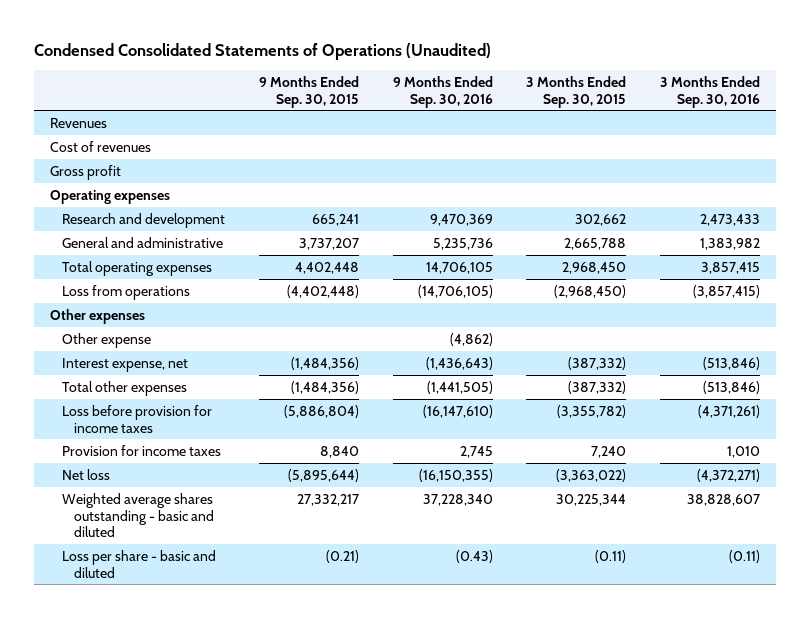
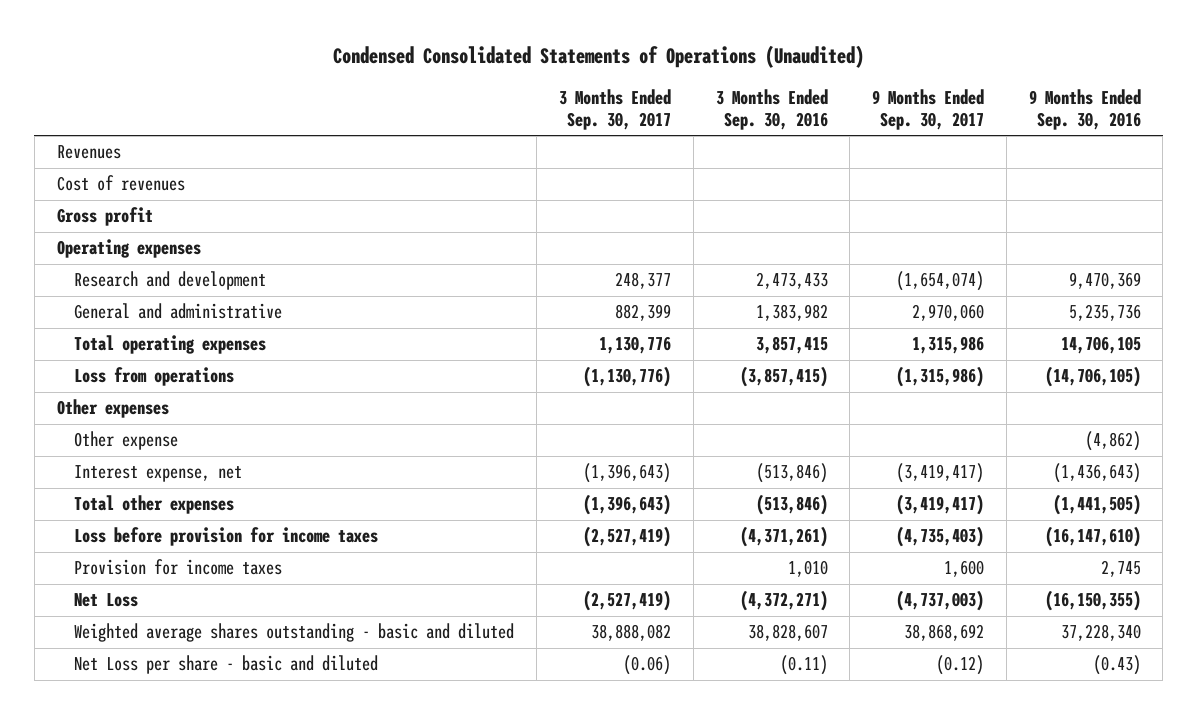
- | 9 Months Ended Sep. 30, 2015 | 9 Months Ended Sep. 30, 2016 | 3 Months Ended Sep. 30, 2015 | 3 Months Ended Sep. 30, 2016
+ | 3 Months Ended Sep. 30, 2017 | 3 Months Ended Sep. 30, 2016 | 9 Months Ended Sep. 30, 2017 | 9 Months Ended Sep. 30, 2016
- Net loss | (5,895,644) | (16,150,355) | (3,363,022) | (4,372,271)
+ Net Loss | (2,527,419) | (4,372,271) | (4,737,003) | (16,150,355)
- Loss per share - basic and diluted | (0.21) | (0.43) | (0.11) | (0.11)
+ Net Loss per share - basic and diluted | (0.06) | (0.11) | (0.12) | (0.43)

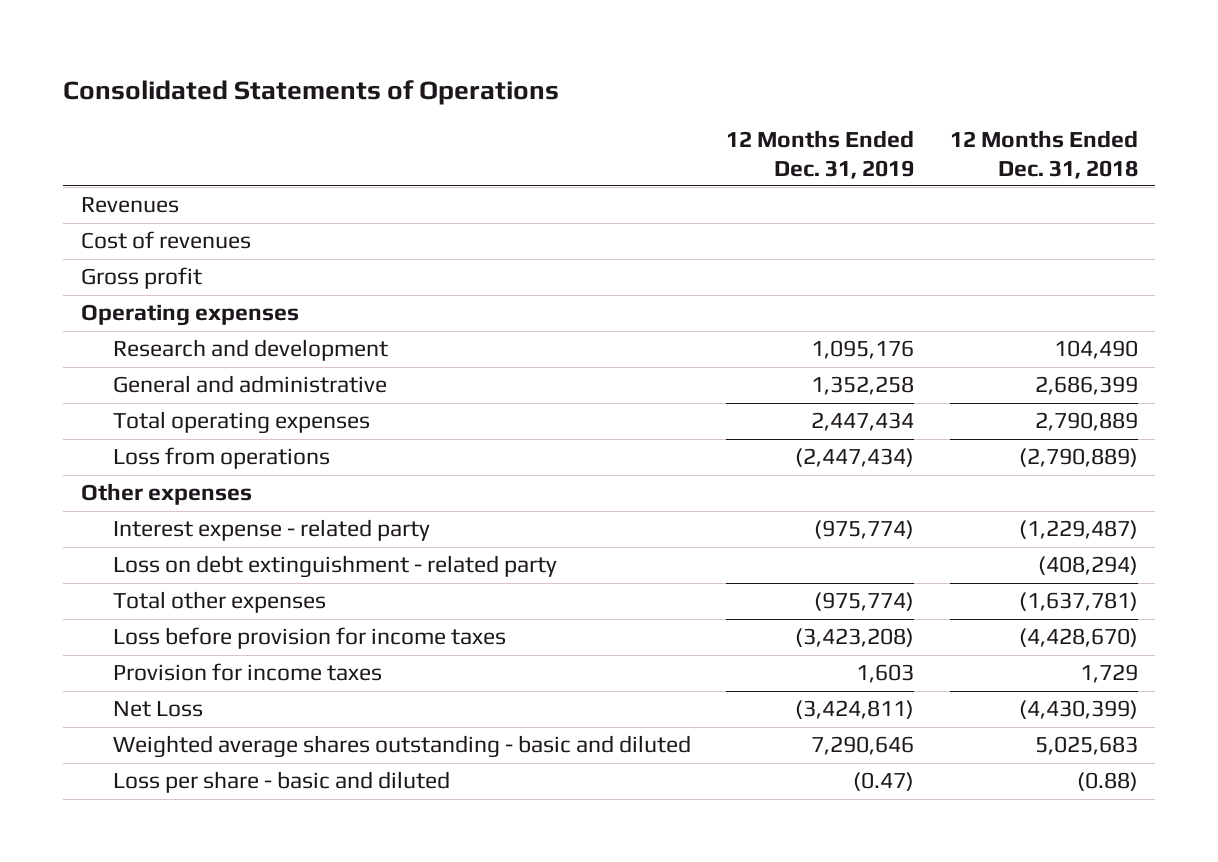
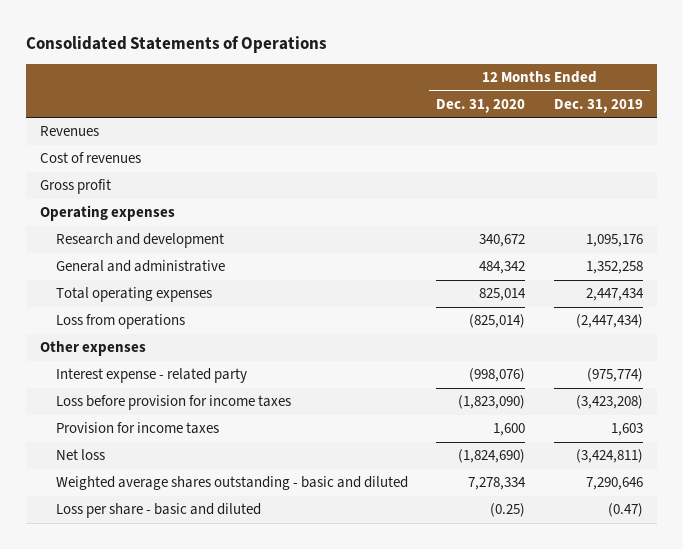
- | 12 Months Ended Dec. 31, 2019 | 12 Months Ended Dec. 31, 2018
+ | 12 Months Ended Dec. 31, 2020 | 12 Months Ended Dec. 31, 2019
- Loss on debt extinguishment - related party | | (408,294)
- Total other expenses | (975,774) | (1,637,781)
- Net Loss | (3,424,811) | (4,430,399)
+ Net loss | (1,824,690) | (3,424,811)

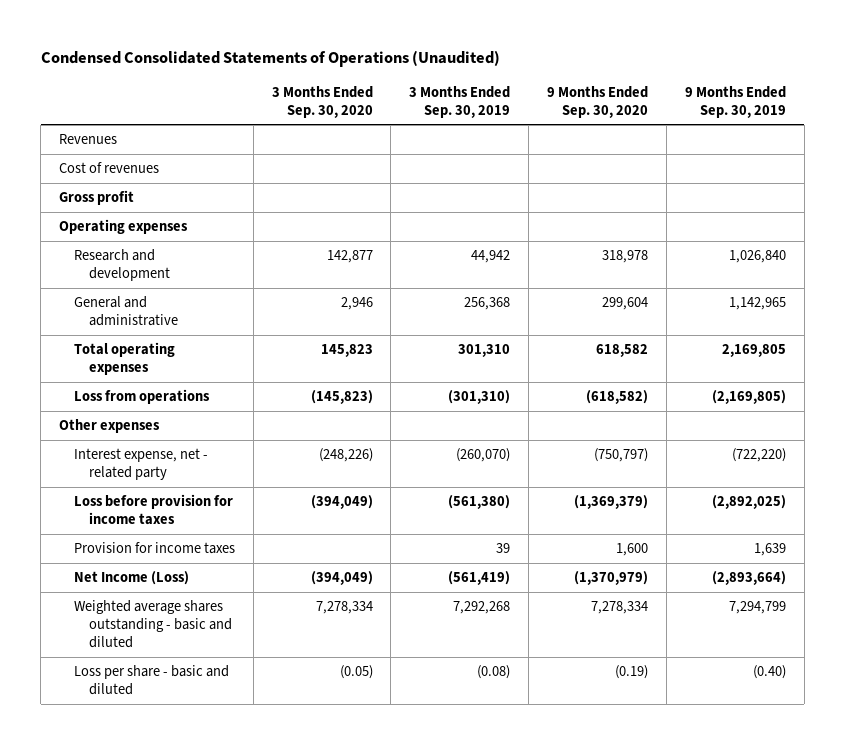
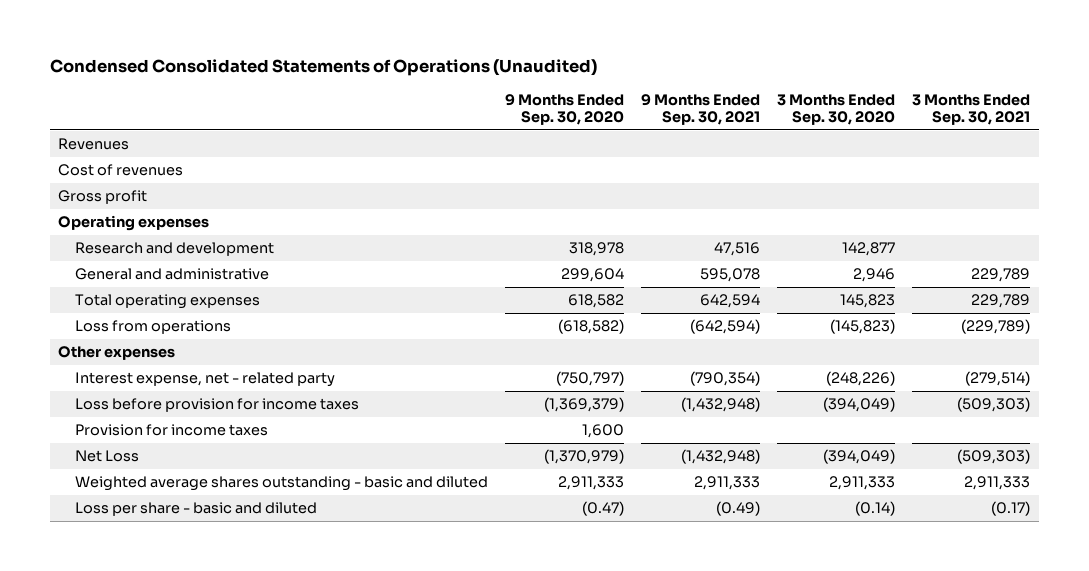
- | 3 Months Ended Sep. 30, 2020 | 3 Months Ended Sep. 30, 2019 | 9 Months Ended Sep. 30, 2020 | 9 Months Ended Sep. 30, 2019
+ | 9 Months Ended Sep. 30, 2020 | 9 Months Ended Sep. 30, 2021 | 3 Months Ended Sep. 30, 2020 | 3 Months Ended Sep. 30, 2021
- Net Income (Loss) | (394,049) | (561,419) | (1,370,979) | (2,893,664)
- Weighted average shares outstanding - basic and diluted | 7,278,334 | 7,292,268 | 7,278,334 | 7,294,799
- Loss per share - basic and diluted | (0.05) | (0.08) | (0.19) | (0.40)
+ Net Loss | (1,370,979) | (1,432,948) | (394,049) | (509,303)
+ Weighted average shares outstanding - basic and diluted | 2,911,333 | 2,911,333 | 2,911,333 | 2,911,333
+ Loss per share - basic and diluted | (0.47) | (0.49) | (0.14) | (0.17)

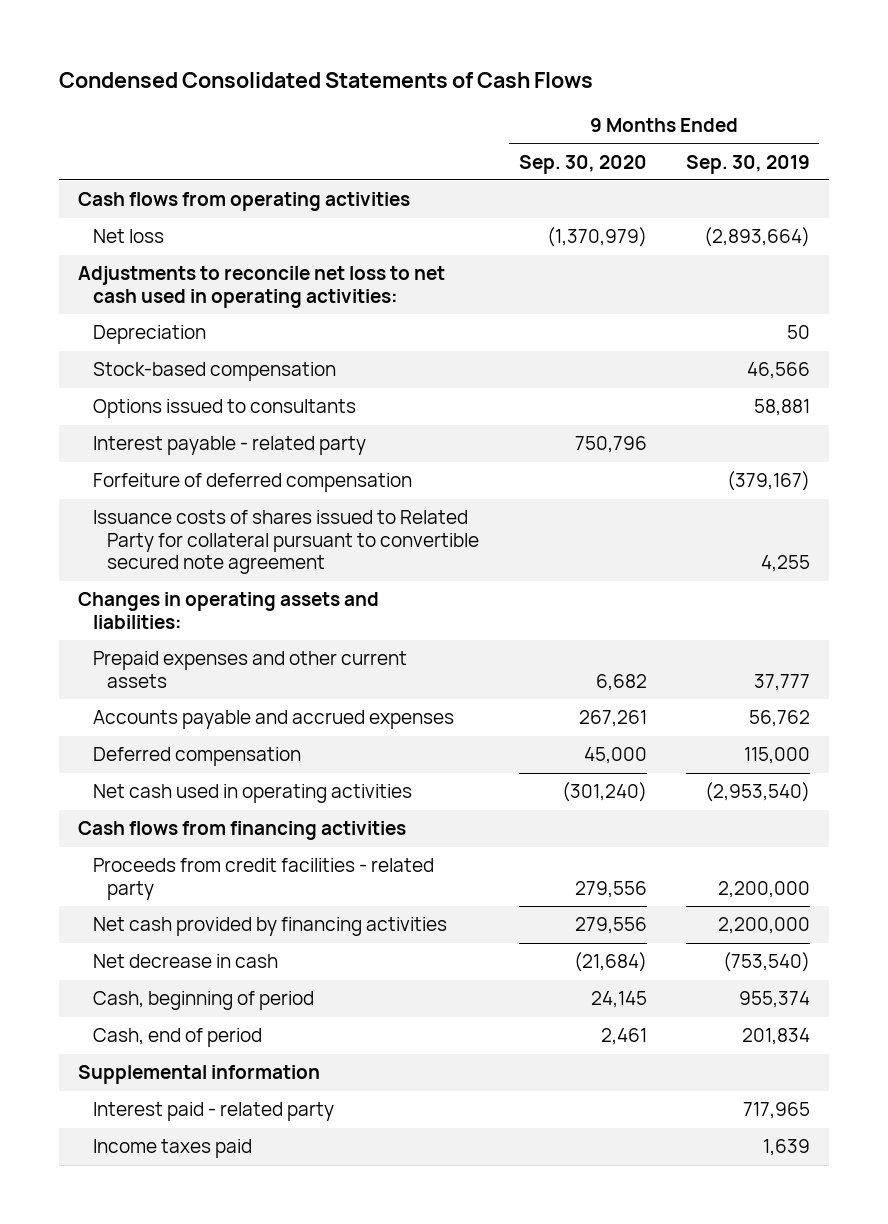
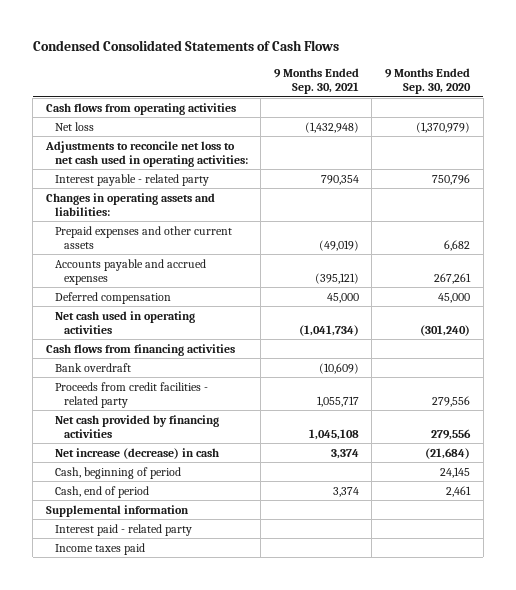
- | 9 Months Ended Sep. 30, 2020 | 9 Months Ended Sep. 30, 2019
+ | 9 Months Ended Sep. 30, 2021 | 9 Months Ended Sep. 30, 2020
- Depreciation | | 50
- Stock-based compensation | | 46,566
- Options issued to consultants | | 58,881
- Forfeiture of deferred compensation | | (379,167)
- Issuance costs of shares issued to Related Party for collateral pursuant to convertible secured note agreement | | 4,255
+ Bank overdraft | (10,609) |
- Net decrease in cash | (21,684) | (753,540)
+ Net increase (decrease) in cash | 3,374 | (21,684)

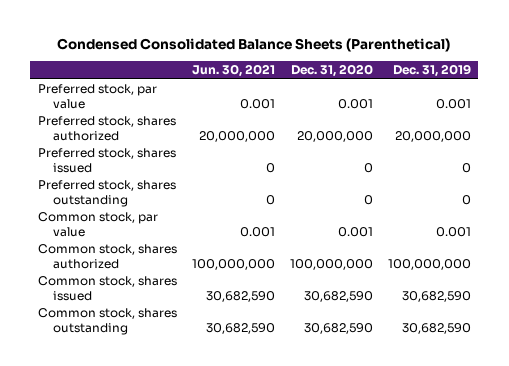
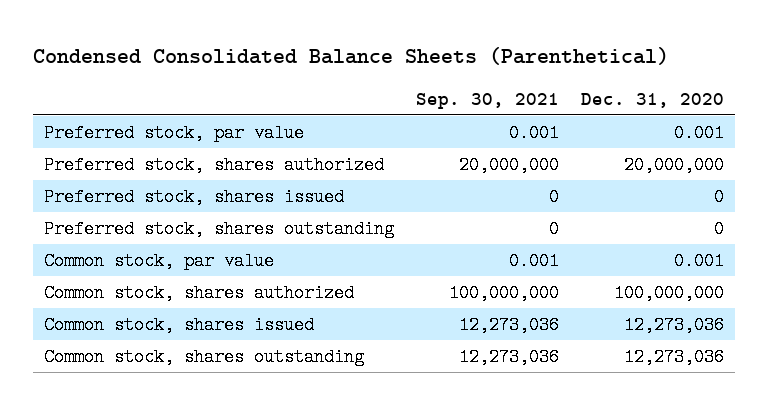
- | Jun. 30, 2021 | Dec. 31, 2020 | Dec. 31, 2019
+ | Sep. 30, 2021 | Dec. 31, 2020
- Common stock, shares issued | 30,682,590 | 30,682,590 | 30,682,590
- Common stock, shares outstanding | 30,682,590 | 30,682,590 | 30,682,590
+ Common stock, shares issued | 12,273,036 | 12,273,036
+ Common stock, shares outstanding | 12,273,036 | 12,273,036

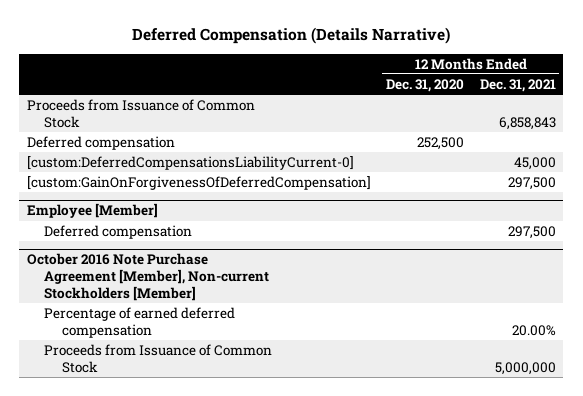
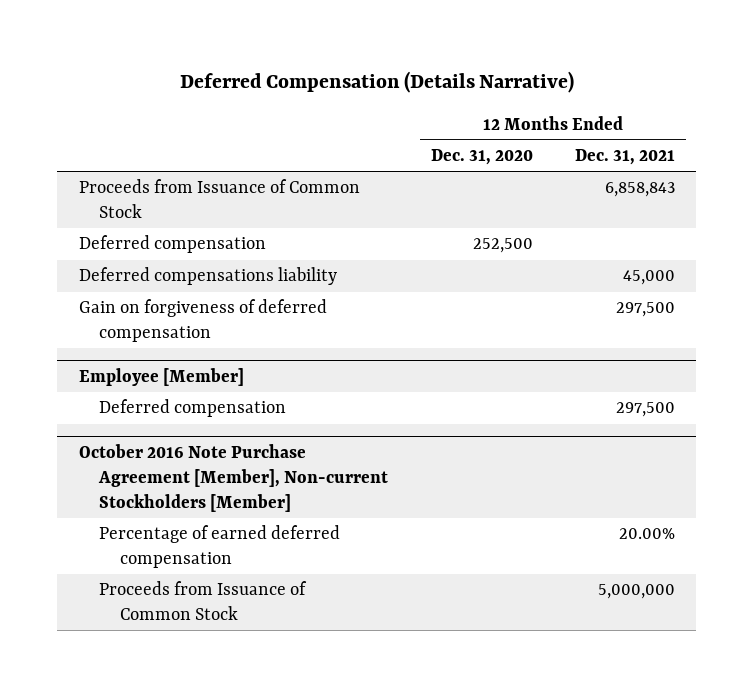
- [custom:DeferredCompensationsLiabilityCurrent-0] | | 45,000
- [custom:GainOnForgivenessOfDeferredCompensation] | | 297,500
+ Deferred compensations liability | | 45,000
+ Gain on forgiveness of deferred compensation | | 297,500

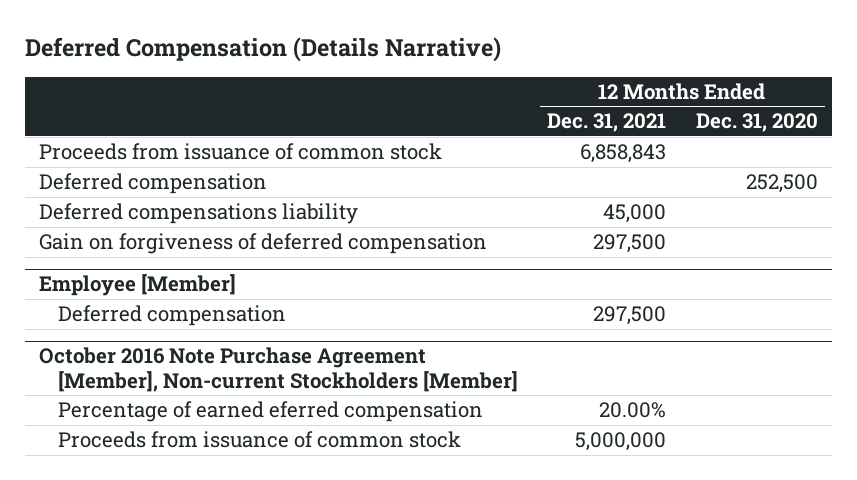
- | 12 Months Ended Dec. 31, 2020 | 12 Months Ended Dec. 31, 2021
+ | 12 Months Ended Dec. 31, 2021 | 12 Months Ended Dec. 31, 2020
- Proceeds from Issuance of Common Stock | | 6,858,843
+ Proceeds from issuance of common stock | 6,858,843 |
@ October 2016 Note Purchase Agreement [Member], Non-current Stockholders [Member]
- Percentage of earned deferred compensation | | 20.00%
- Proceeds from Issuance of Common Stock | | 5,000,000
+ Percentage of earned eferred compensation | 20.00% |
+ Proceeds from issuance of common stock | 5,000,000 |

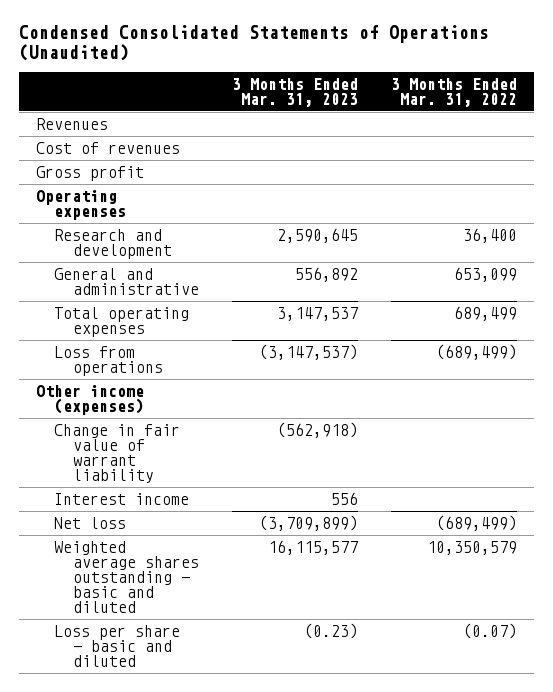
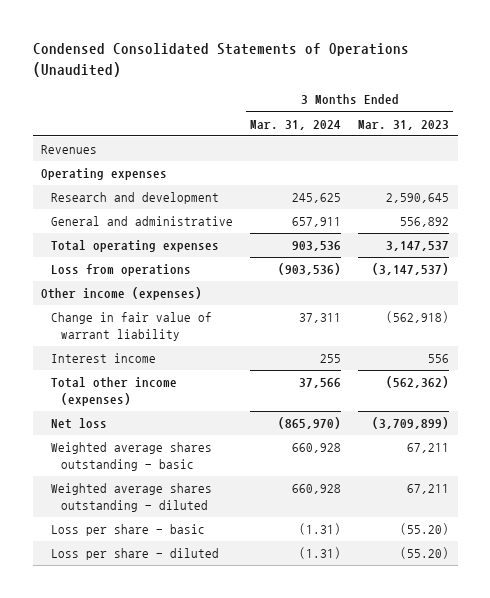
- | 3 Months Ended Mar. 31, 2023 | 3 Months Ended Mar. 31, 2022
+ | 3 Months Ended Mar. 31, 2024 | 3 Months Ended Mar. 31, 2023
- Cost of revenues
- Gross profit
+ Total other income (expenses) | 37,566 | (562,362)
- Weighted average shares outstanding - basic and diluted | 16,115,577 | 10,350,579
- Loss per share - basic and diluted | (0.23) | (0.07)
+ Weighted average shares outstanding - basic | 660,928 | 67,211
+ Weighted average shares outstanding - diluted | 660,928 | 67,211
+ Loss per share - basic | (1.31) | (55.20)
+ Loss per share - diluted | (1.31) | (55.20)

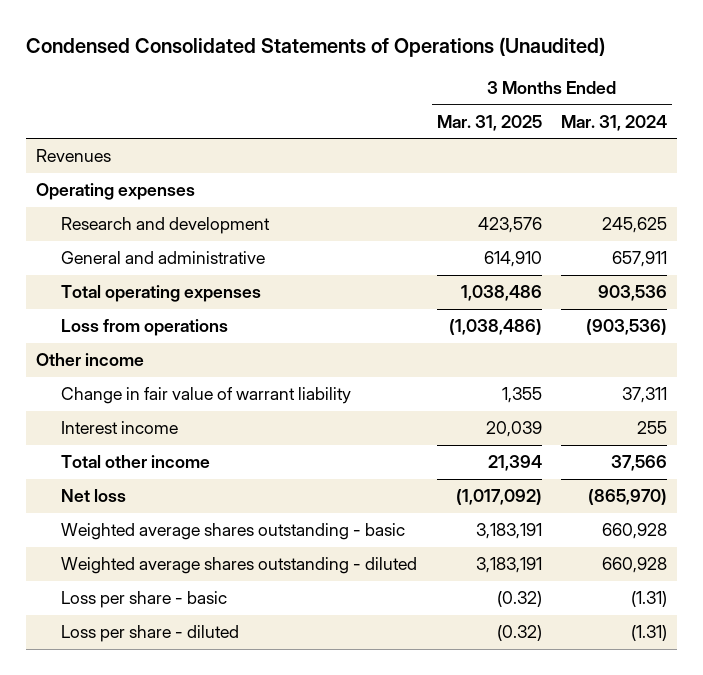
- | 3 Months Ended Mar. 31, 2024 | 3 Months Ended Mar. 31, 2023
+ | 3 Months Ended Mar. 31, 2025 | 3 Months Ended Mar. 31, 2024
- Other income (expenses)
+ Other income
- Total other income (expenses) | 37,566 | (562,362)
+ Total other income | 21,394 | 37,566

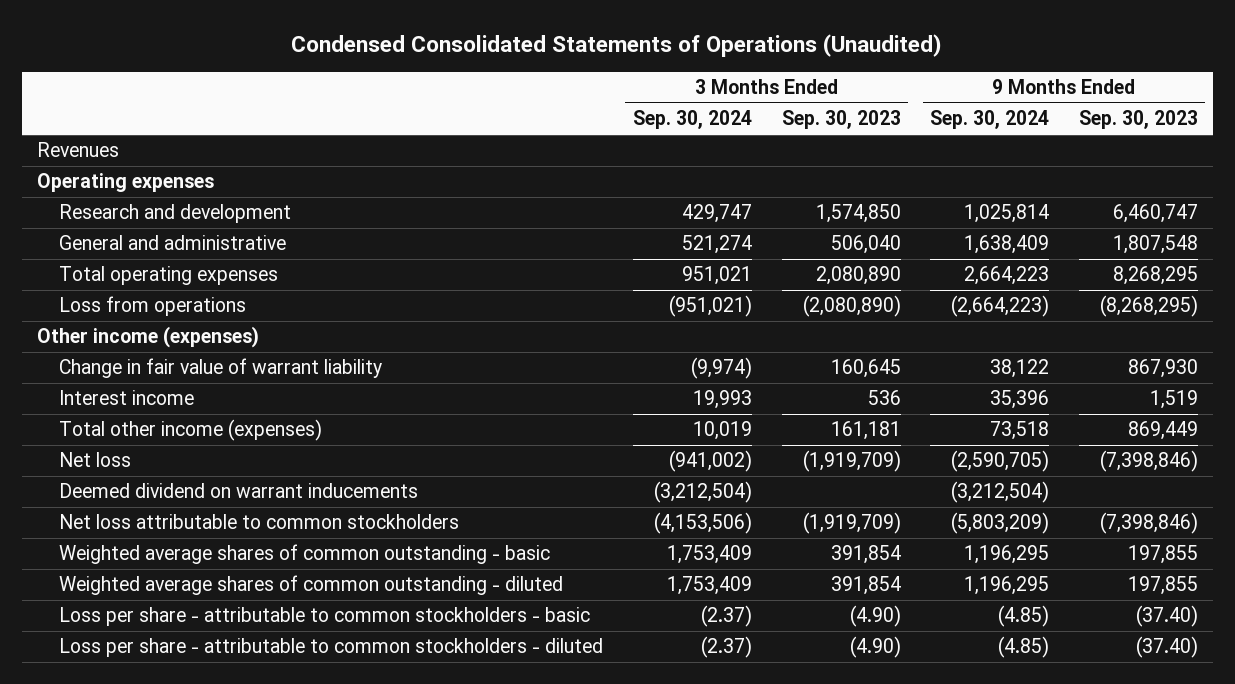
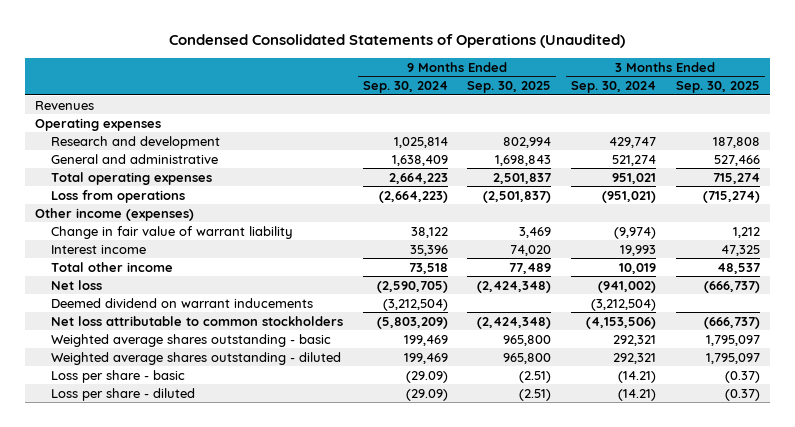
- | 3 Months Ended Sep. 30, 2024 | 3 Months Ended Sep. 30, 2023 | 9 Months Ended Sep. 30, 2024 | 9 Months Ended Sep. 30, 2023
+ | 9 Months Ended Sep. 30, 2024 | 9 Months Ended Sep. 30, 2025 | 3 Months Ended Sep. 30, 2024 | 3 Months Ended Sep. 30, 2025
- Total other income (expenses) | 10,019 | 161,181 | 73,518 | 869,449
+ Total other income | 73,518 | 77,489 | 10,019 | 48,537
- Weighted average shares of common outstanding - basic | 1,753,409 | 391,854 | 1,196,295 | 197,855
- Weighted average shares of common outstanding - diluted | 1,753,409 | 391,854 | 1,196,295 | 197,855
- Loss per share - attributable to common stockholders - basic | (2.37) | (4.90) | (4.85) | (37.40)
- Loss per share - attributable to common stockholders - diluted | (2.37) | (4.90) | (4.85) | (37.40)
+ Weighted average shares outstanding - basic | 199,469 | 965,800 | 292,321 | 1,795,097
+ Weighted average shares outstanding - diluted | 199,469 | 965,800 | 292,321 | 1,795,097
+ Loss per share - basic | (29.09) | (2.51) | (14.21) | (0.37)
+ Loss per share - diluted | (29.09) | (2.51) | (14.21) | (0.37)

